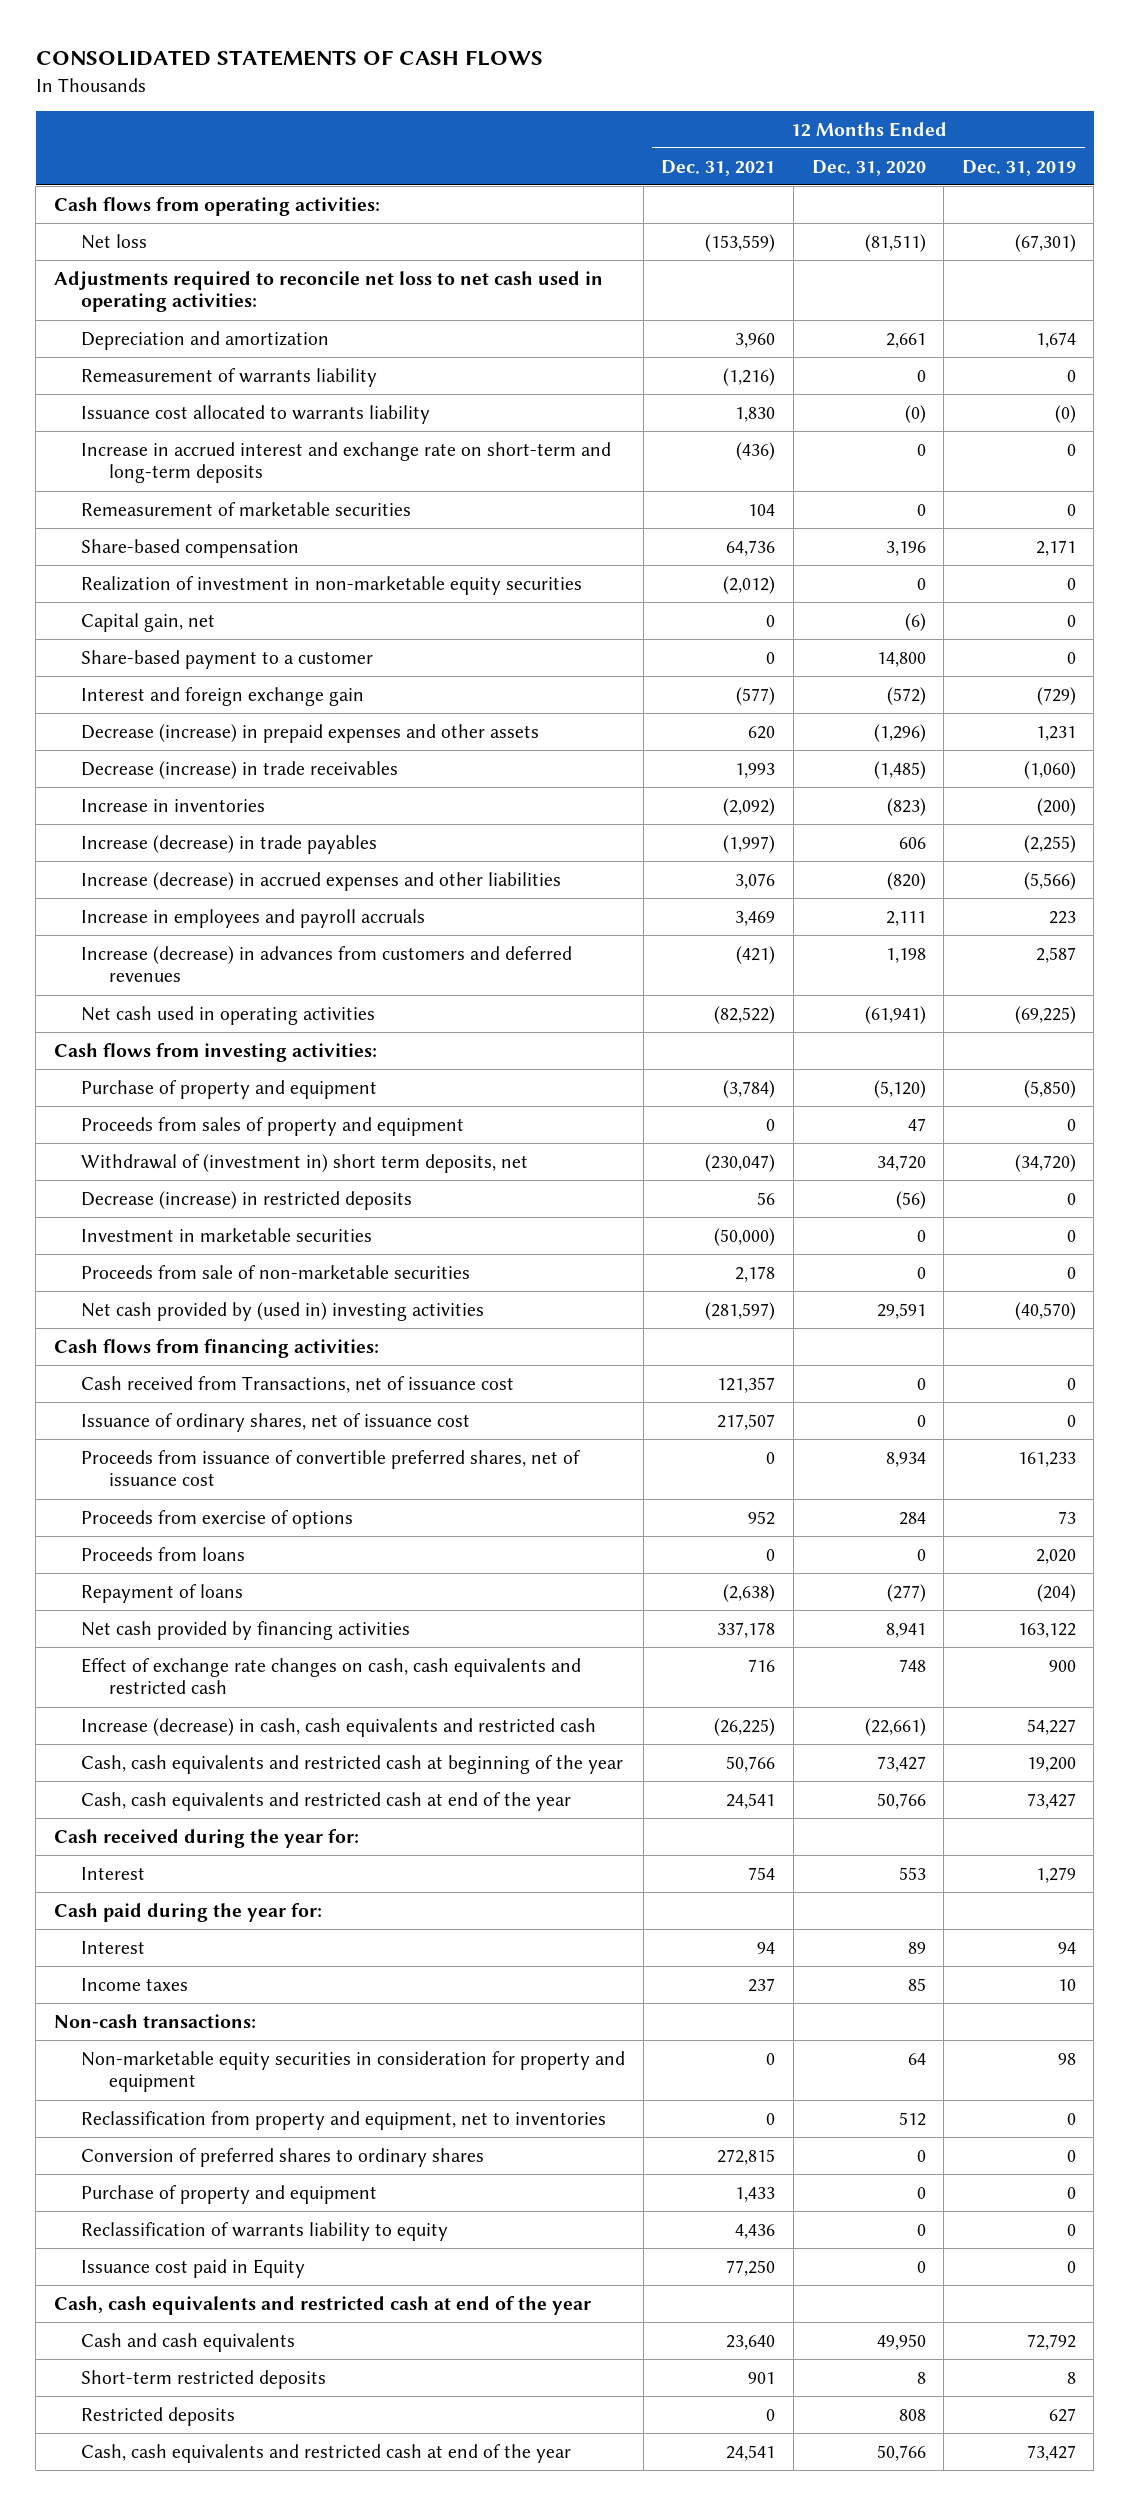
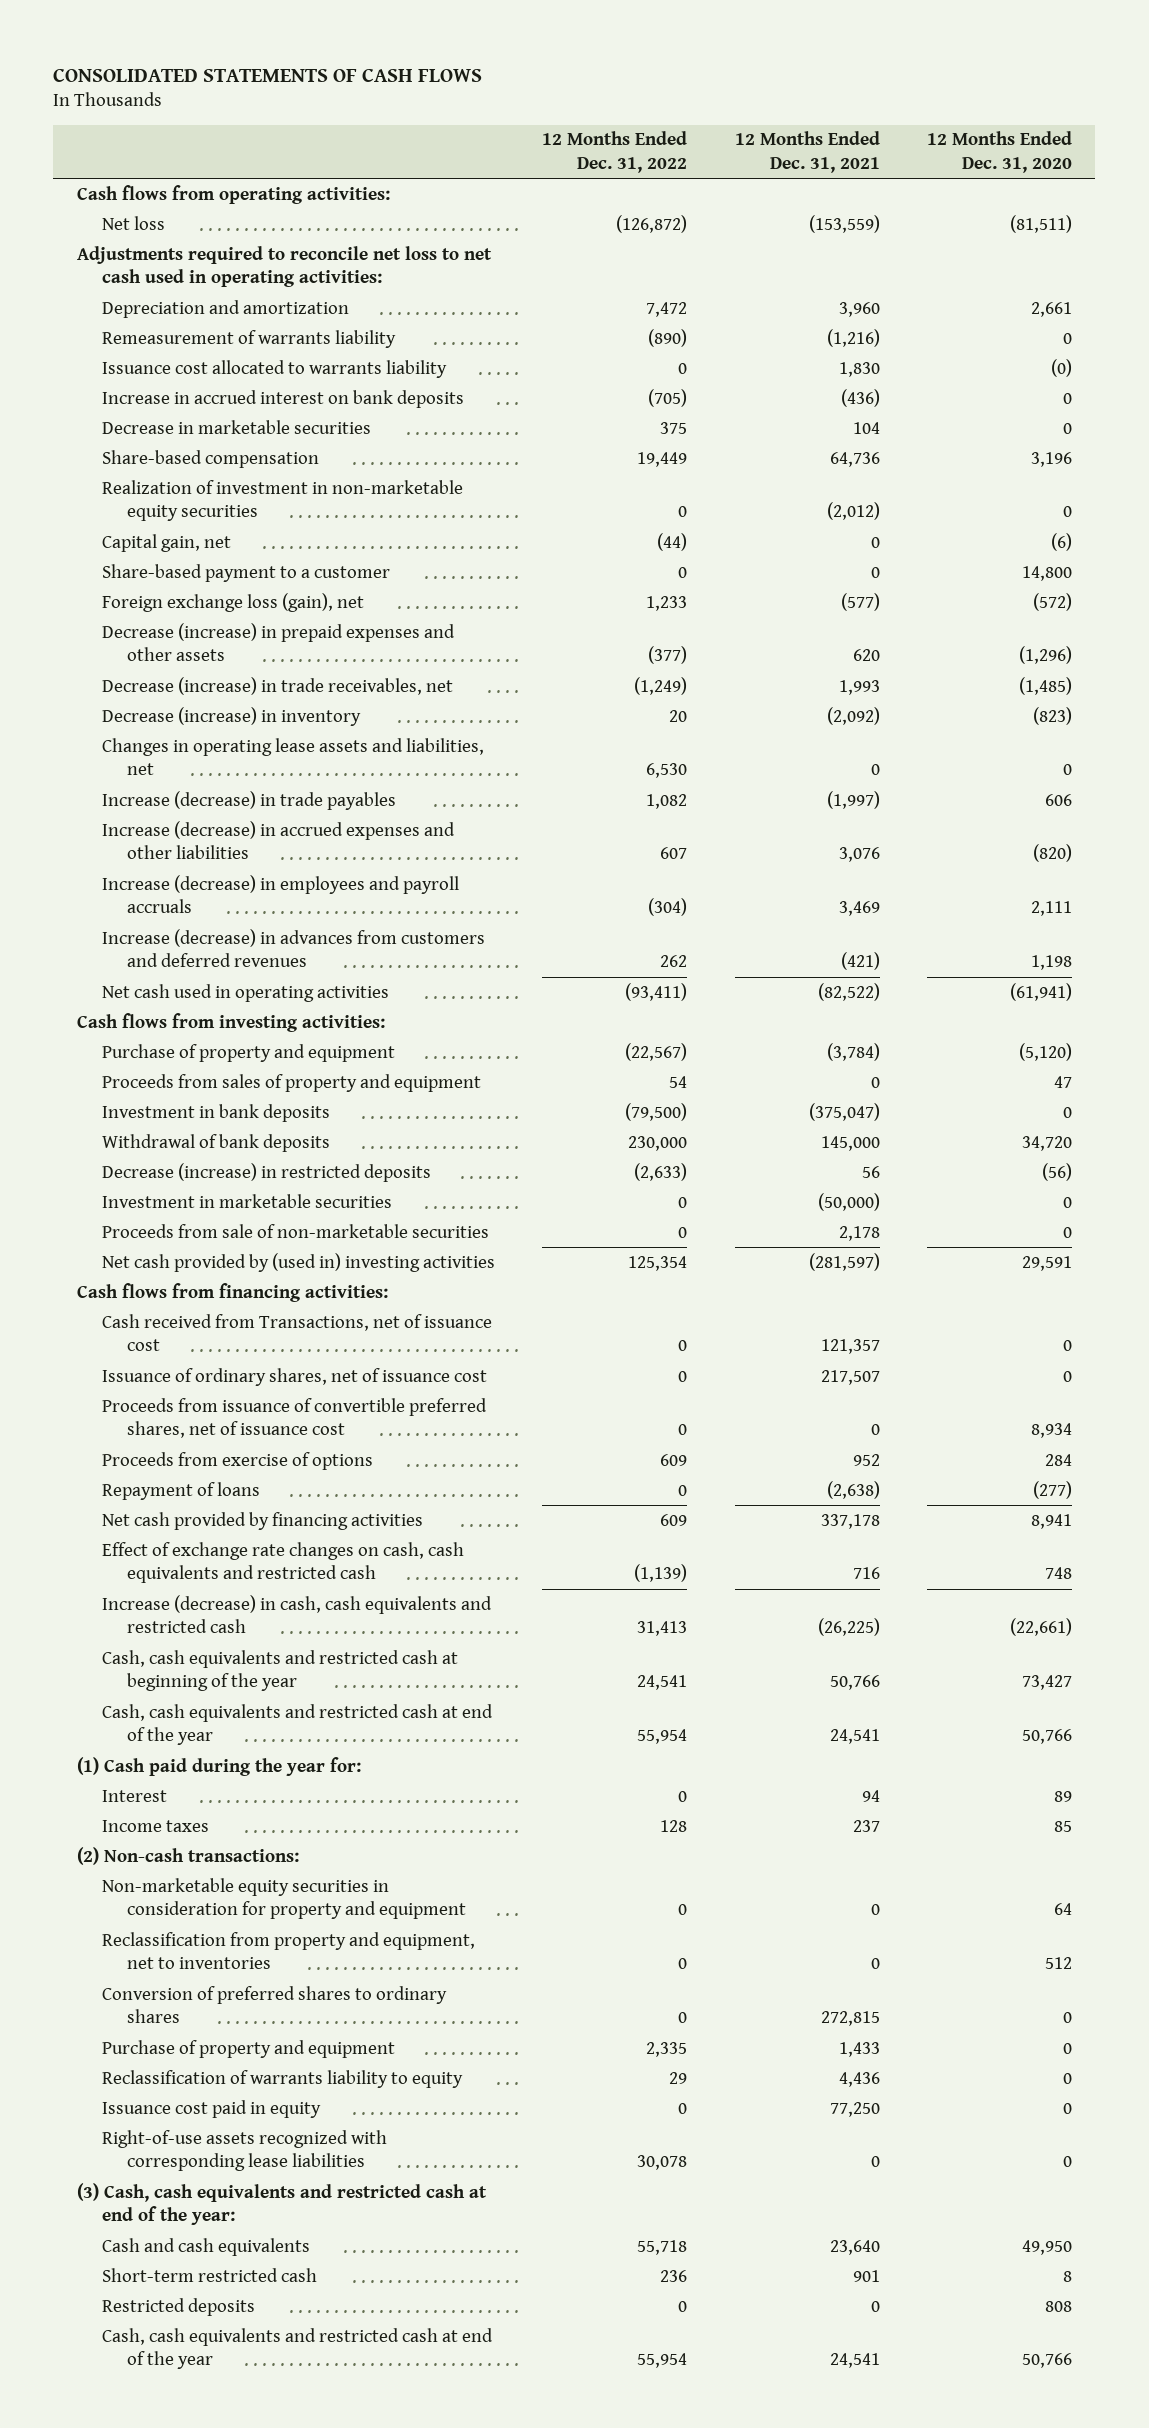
- | 12 Months Ended Dec. 31, 2021 | 12 Months Ended Dec. 31, 2020 | 12 Months Ended Dec. 31, 2019
+ | 12 Months Ended Dec. 31, 2022 | 12 Months Ended Dec. 31, 2021 | 12 Months Ended Dec. 31, 2020
- Increase in accrued interest and exchange rate on short-term and long-term deposits | (436) | 0 | 0
- Remeasurement of marketable securities | 104 | 0 | 0
+ Increase in accrued interest on bank deposits | (705) | (436) | 0
+ Decrease in marketable securities | 375 | 104 | 0
- Interest and foreign exchange gain | (577) | (572) | (729)
+ Foreign exchange loss (gain), net | 1,233 | (577) | (572)
- Decrease (increase) in trade receivables | 1,993 | (1,485) | (1,060)
- Increase in inventories | (2,092) | (823) | (200)
+ Decrease (increase) in trade receivables, net | (1,249) | 1,993 | (1,485)
+ Decrease (increase) in inventory | 20 | (2,092) | (823)
+ Changes in operating lease assets and liabilities, net | 6,530 | 0 | 0
- Increase in employees and payroll accruals | 3,469 | 2,111 | 223
+ Increase (decrease) in employees and payroll accruals | (304) | 3,469 | 2,111
- Withdrawal of (investment in) short term deposits, net | (230,047) | 34,720 | (34,720)
+ Investment in bank deposits | (79,500) | (375,047) | 0
+ Withdrawal of bank deposits | 230,000 | 145,000 | 34,720
- Proceeds from loans | 0 | 0 | 2,020
- Cash received during the year for:
- Interest | 754 | 553 | 1,279
- Cash paid during the year for:
+ (1) Cash paid during the year for:
- Non-cash transactions:
+ (2) Non-cash transactions:
- Issuance cost paid in Equity | 77,250 | 0 | 0
- Cash, cash equivalents and restricted cash at end of the year
+ Issuance cost paid in equity | 0 | 77,250 | 0
+ Right-of-use assets recognized with corresponding lease liabilities | 30,078 | 0 | 0
+ (3) Cash, cash equivalents and restricted cash at end of the year:
- Short-term restricted deposits | 901 | 8 | 8
+ Short-term restricted cash | 236 | 901 | 8

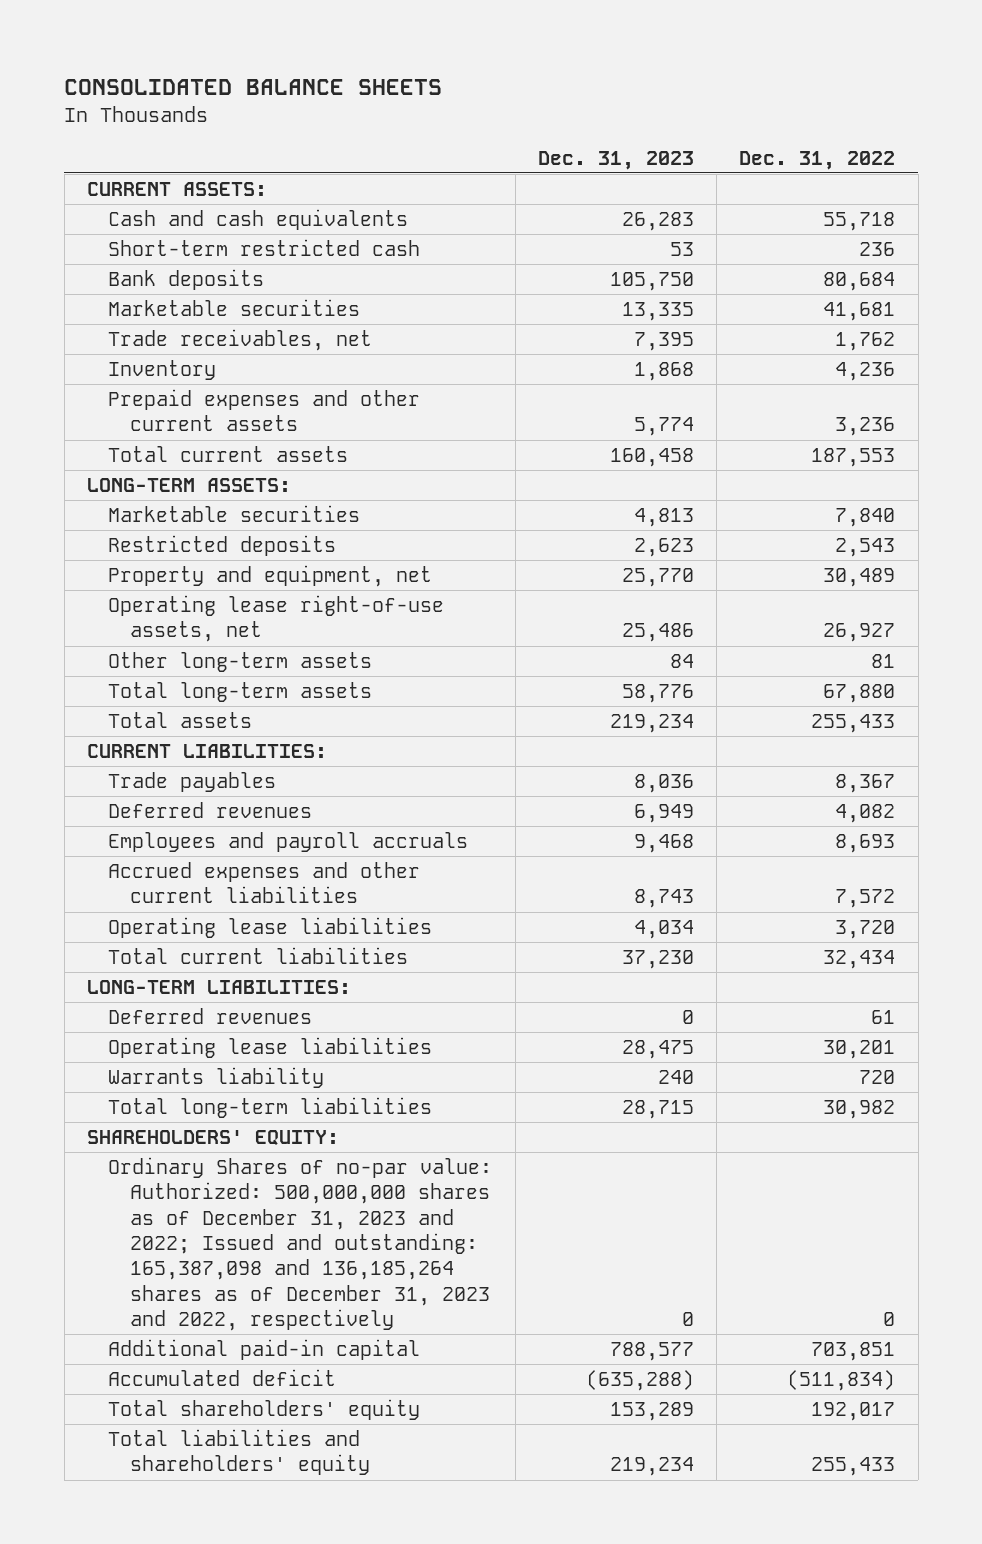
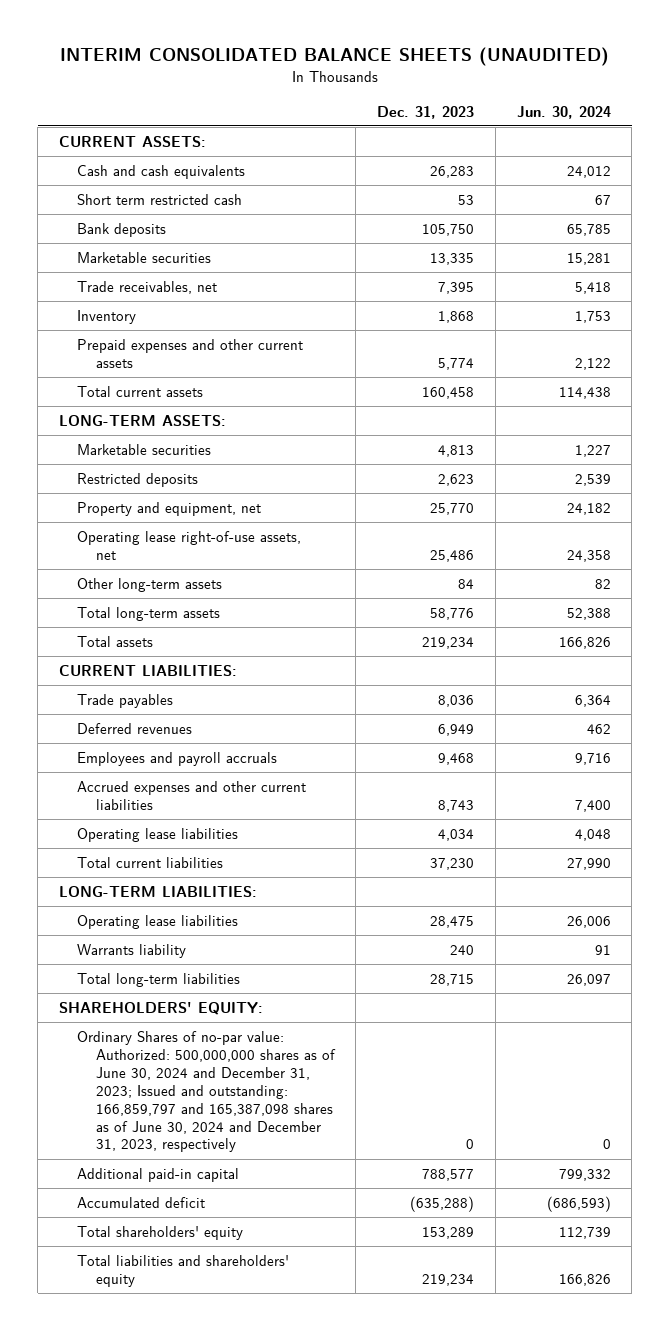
- CONSOLIDATED BALANCE SHEETS
+ INTERIM CONSOLIDATED BALANCE SHEETS (UNAUDITED)
- | Dec. 31, 2023 | Dec. 31, 2022
+ | Dec. 31, 2023 | Jun. 30, 2024
- Short-term restricted cash | 53 | 236
+ Short term restricted cash | 53 | 67
- Deferred revenues | 0 | 61
- Ordinary Shares of no-par value: Authorized: 500,000,000 shares as of December 31, 2023 and 2022; Issued and outstanding: 165,387,098 and 136,185,264 shares as of December 31, 2023 and 2022, respectively | 0 | 0
+ Ordinary Shares of no-par value: Authorized: 500,000,000 shares as of June 30, 2024 and December 31, 2023; Issued and outstanding: 166,859,797 and 165,387,098 shares as of June 30, 2024 and December 31, 2023, respectively | 0 | 0

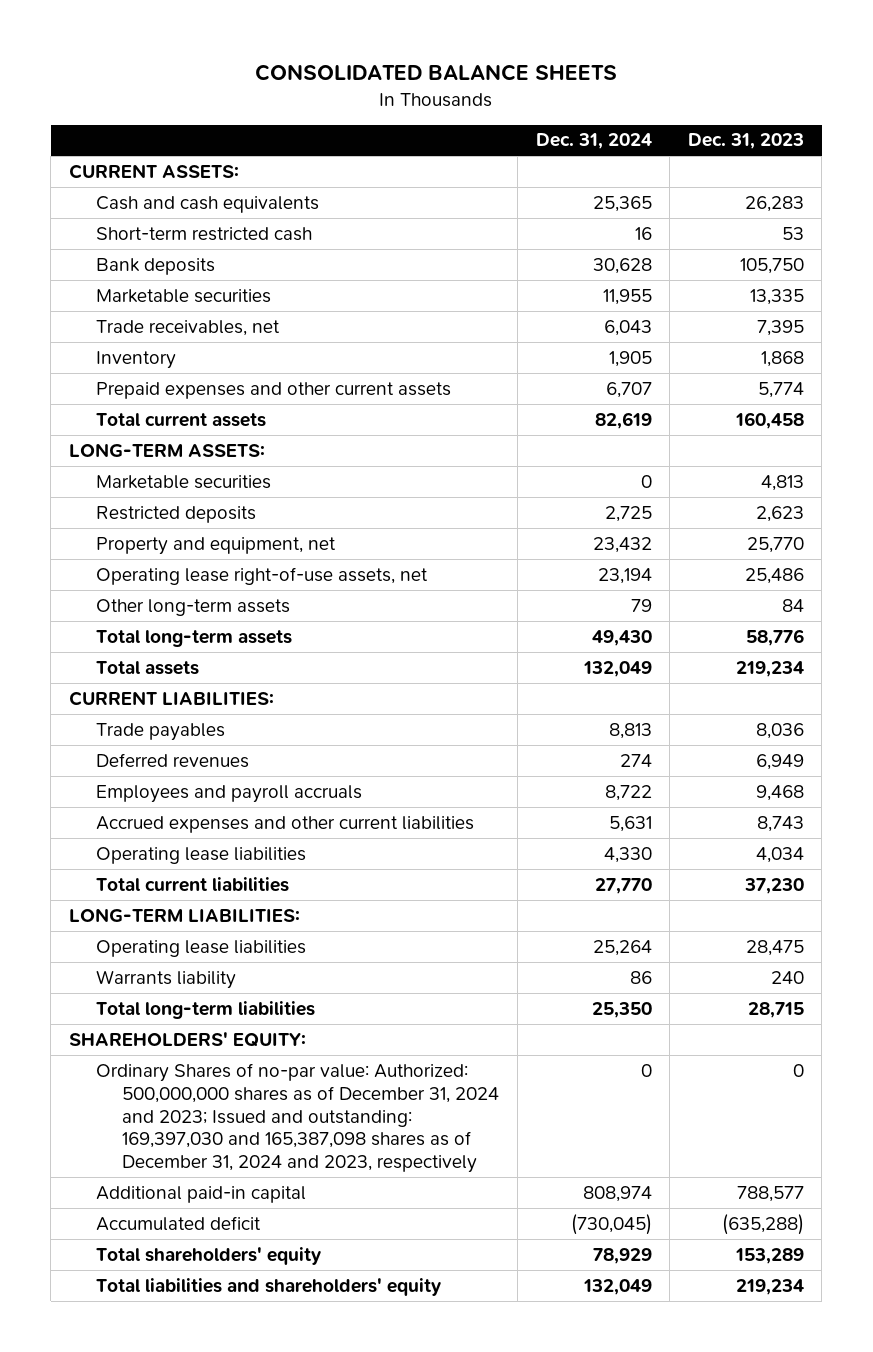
- INTERIM CONSOLIDATED BALANCE SHEETS (UNAUDITED)
+ CONSOLIDATED BALANCE SHEETS
- | Dec. 31, 2023 | Jun. 30, 2024
+ | Dec. 31, 2024 | Dec. 31, 2023
- Short term restricted cash | 53 | 67
+ Short-term restricted cash | 16 | 53
- Ordinary Shares of no-par value: Authorized: 500,000,000 shares as of June 30, 2024 and December 31, 2023; Issued and outstanding: 166,859,797 and 165,387,098 shares as of June 30, 2024 and December 31, 2023, respectively | 0 | 0
+ Ordinary Shares of no-par value: Authorized: 500,000,000 shares as of December 31, 2024 and 2023; Issued and outstanding: 169,397,030 and 165,387,098 shares as of December 31, 2024 and 2023, respectively | 0 | 0

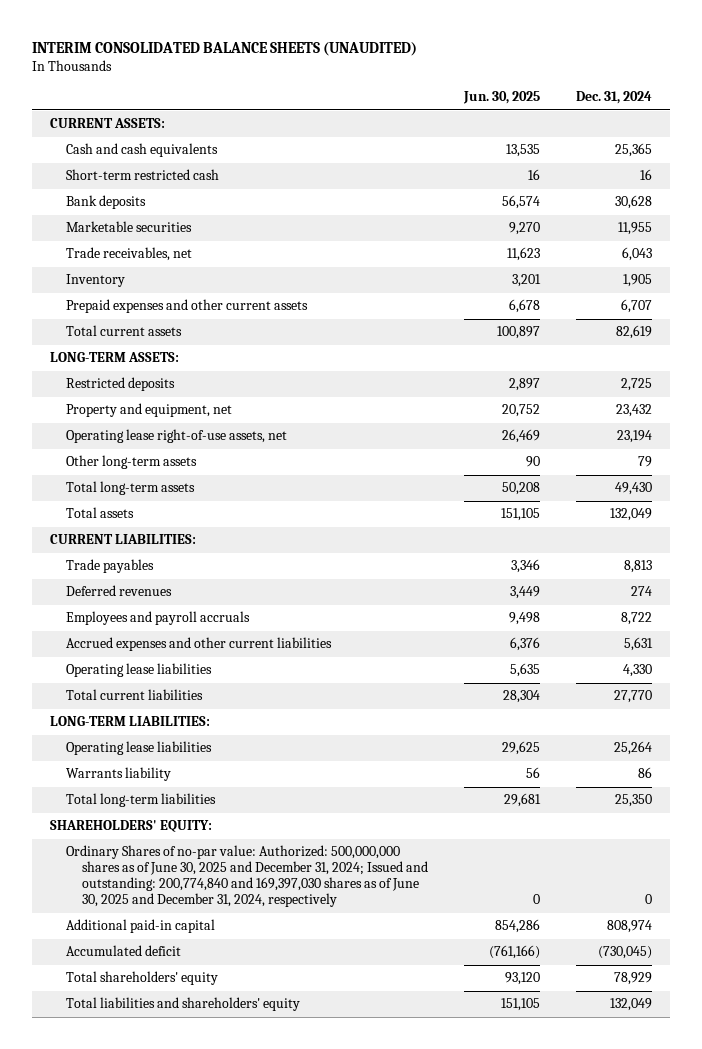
- CONSOLIDATED BALANCE SHEETS
+ INTERIM CONSOLIDATED BALANCE SHEETS (UNAUDITED)
- | Dec. 31, 2024 | Dec. 31, 2023
+ | Jun. 30, 2025 | Dec. 31, 2024
- Marketable securities | 0 | 4,813
- Ordinary Shares of no-par value: Authorized: 500,000,000 shares as of December 31, 2024 and 2023; Issued and outstanding: 169,397,030 and 165,387,098 shares as of December 31, 2024 and 2023, respectively | 0 | 0
+ Ordinary Shares of no-par value: Authorized: 500,000,000 shares as of June 30, 2025 and December 31, 2024; Issued and outstanding: 200,774,840 and 169,397,030 shares as of June 30, 2025 and December 31, 2024, respectively | 0 | 0

